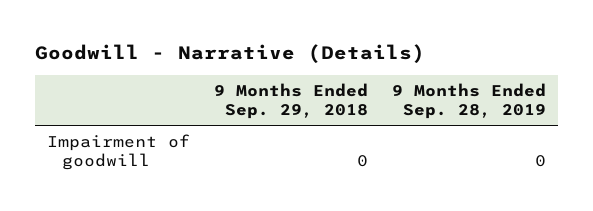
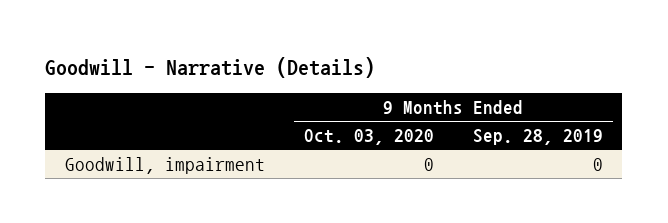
- | 9 Months Ended Sep. 29, 2018 | 9 Months Ended Sep. 28, 2019
+ | 9 Months Ended Oct. 03, 2020 | 9 Months Ended Sep. 28, 2019
- Impairment of goodwill | 0 | 0
+ Goodwill, impairment | 0 | 0

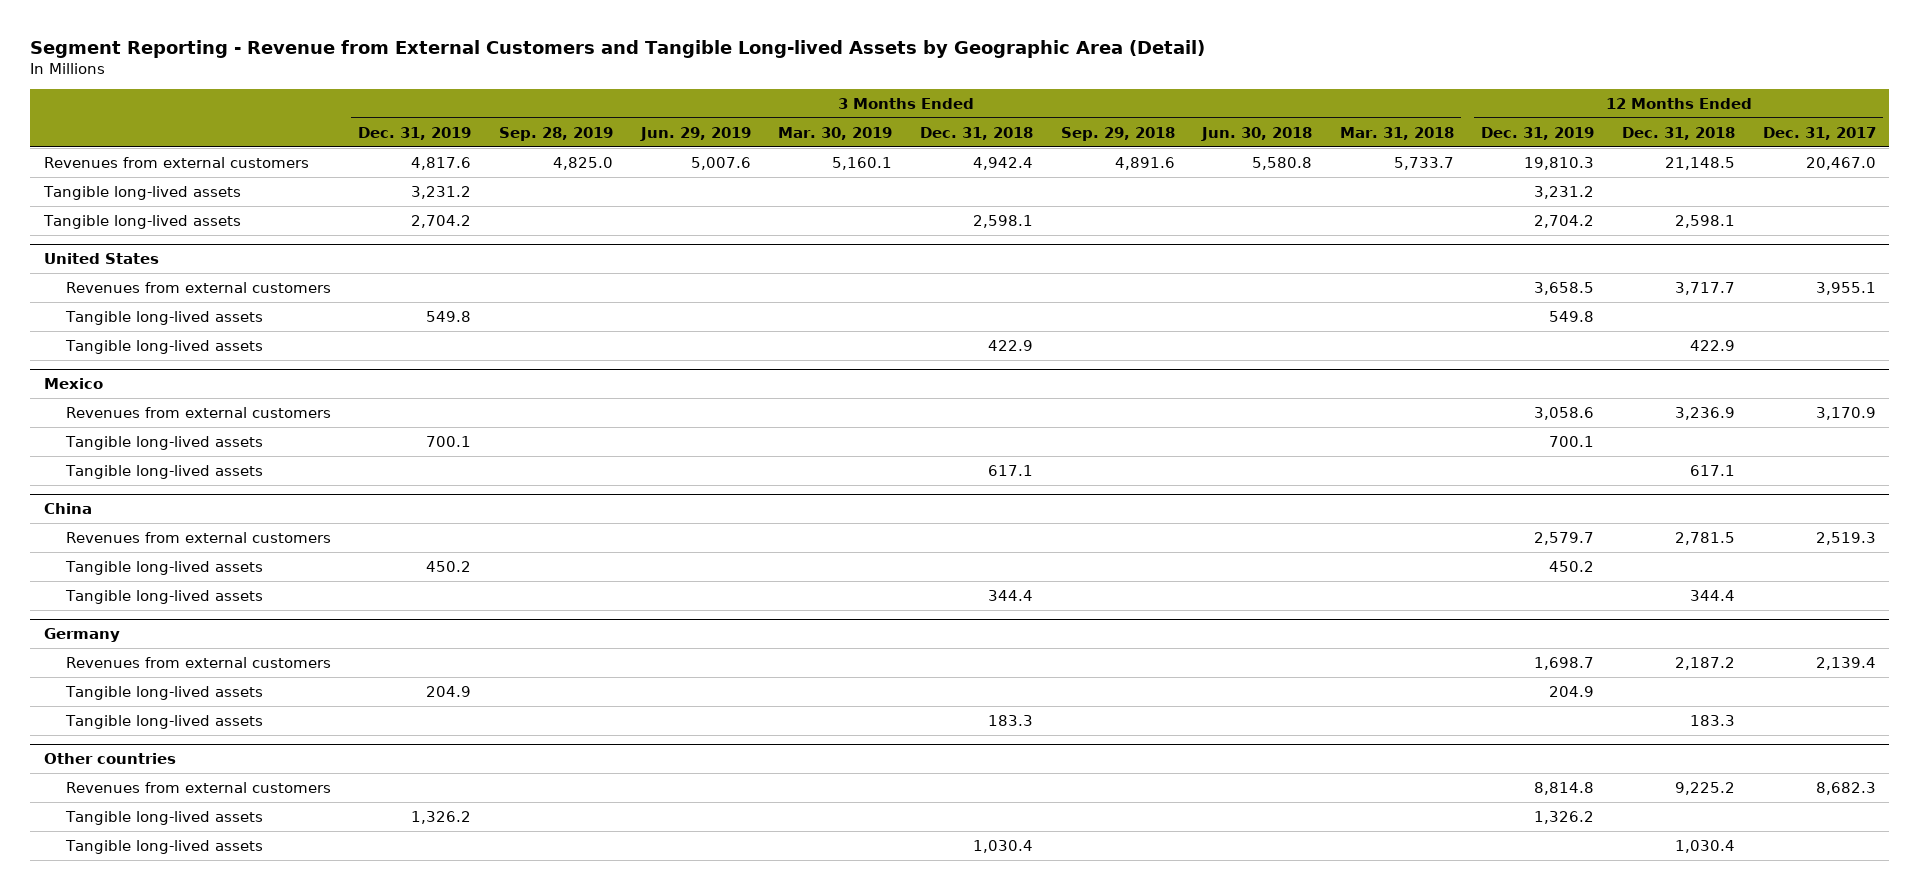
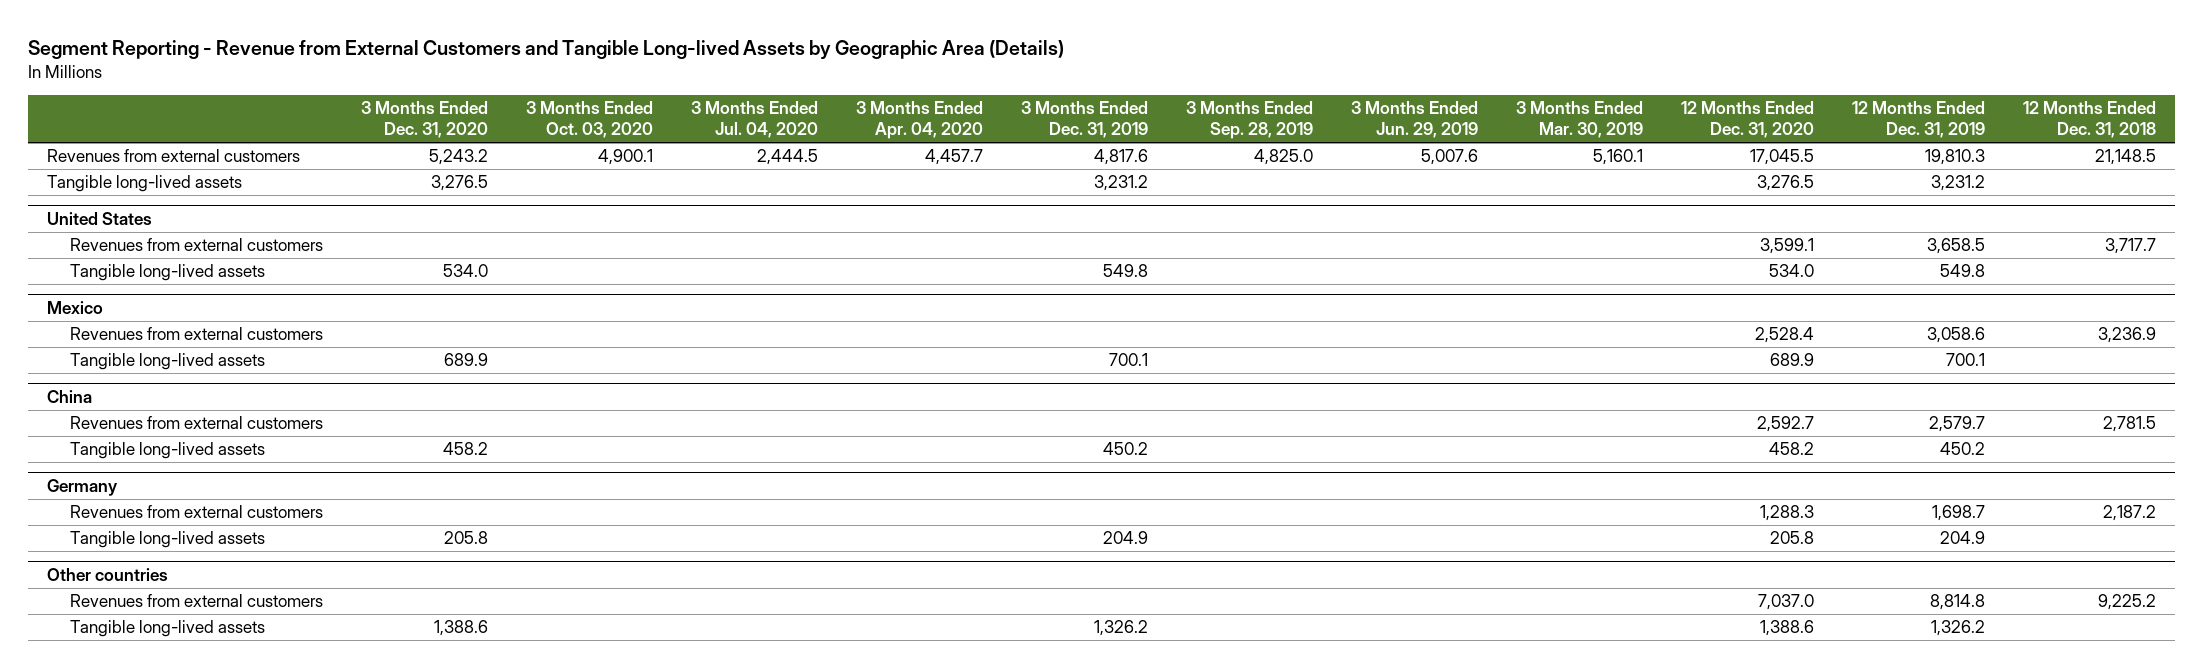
- Segment Reporting - Revenue from External Customers and Tangible Long-lived Assets by Geographic Area (Detail)
+ Segment Reporting - Revenue from External Customers and Tangible Long-lived Assets by Geographic Area (Details)
- | 3 Months Ended Dec. 31, 2019 | 3 Months Ended Sep. 28, 2019 | 3 Months Ended Jun. 29, 2019 | 3 Months Ended Mar. 30, 2019 | 3 Months Ended Dec. 31, 2018 | 3 Months Ended Sep. 29, 2018 | 3 Months Ended Jun. 30, 2018 | 3 Months Ended Mar. 31, 2018 | 12 Months Ended Dec. 31, 2019 | 12 Months Ended Dec. 31, 2018 | 12 Months Ended Dec. 31, 2017
+ | 3 Months Ended Dec. 31, 2020 | 3 Months Ended Oct. 03, 2020 | 3 Months Ended Jul. 04, 2020 | 3 Months Ended Apr. 04, 2020 | 3 Months Ended Dec. 31, 2019 | 3 Months Ended Sep. 28, 2019 | 3 Months Ended Jun. 29, 2019 | 3 Months Ended Mar. 30, 2019 | 12 Months Ended Dec. 31, 2020 | 12 Months Ended Dec. 31, 2019 | 12 Months Ended Dec. 31, 2018
- Tangible long-lived assets | 2,704.2 | | | | 2,598.1 | | | | 2,704.2 | 2,598.1 |
@ United States
- Tangible long-lived assets | | | | | 422.9 | | | | | 422.9 |
@ Mexico
- Tangible long-lived assets | | | | | 617.1 | | | | | 617.1 |
@ China
- Tangible long-lived assets | | | | | 344.4 | | | | | 344.4 |
@ Germany
- Tangible long-lived assets | | | | | 183.3 | | | | | 183.3 |
@ Other countries
- Tangible long-lived assets | | | | | 1,030.4 | | | | | 1,030.4 |

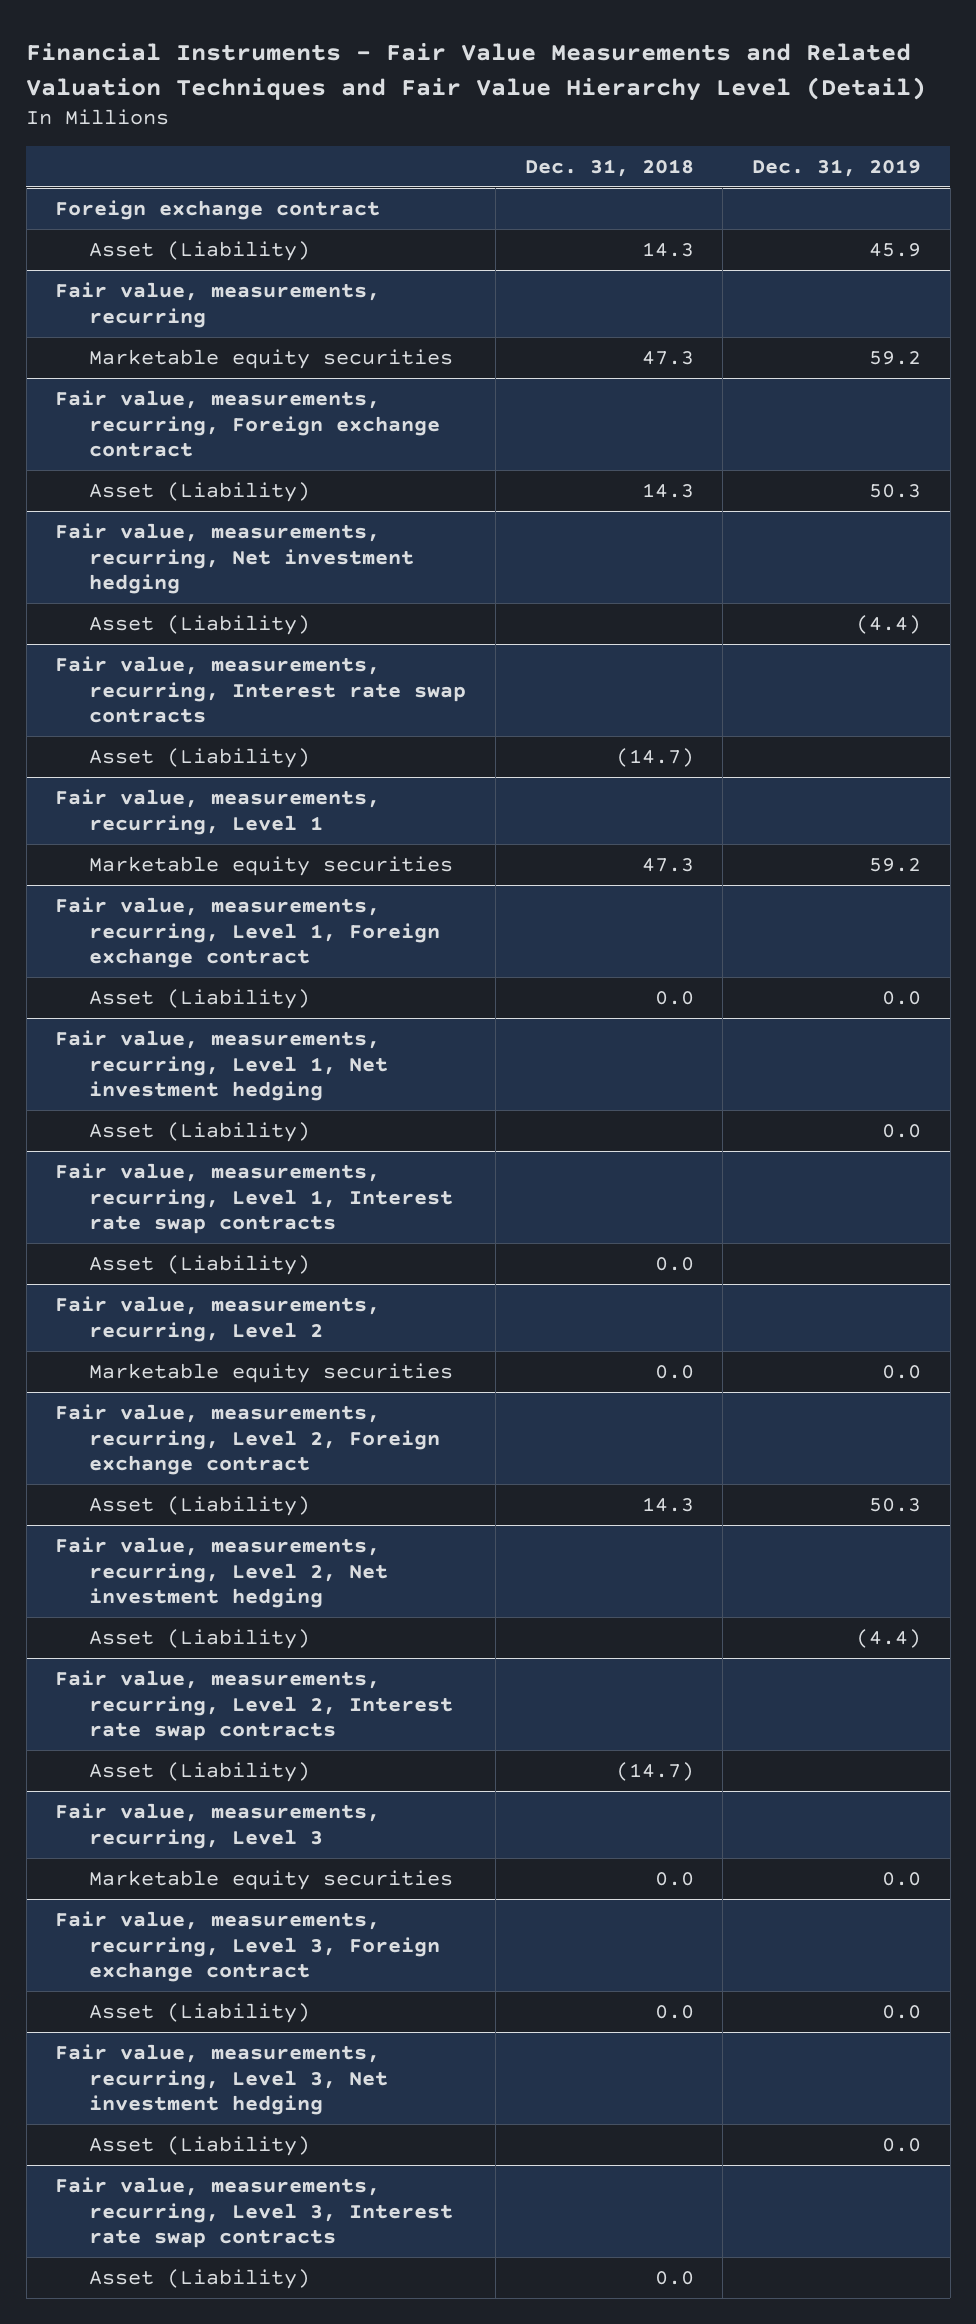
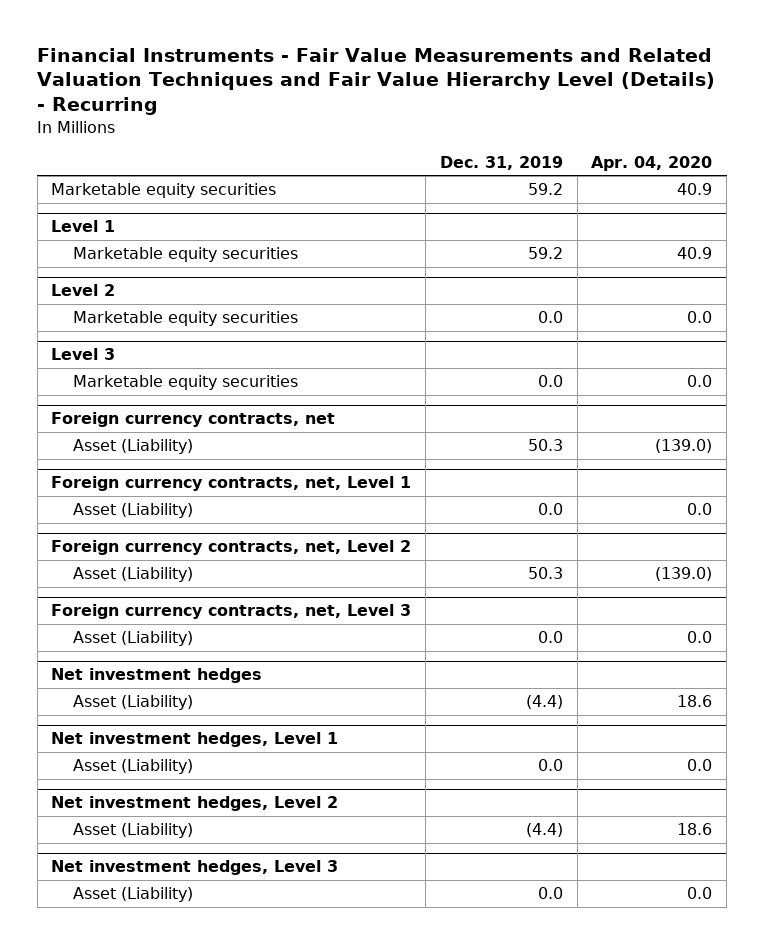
- Financial Instruments - Fair Value Measurements and Related Valuation Techniques and Fair Value Hierarchy Level (Detail)
+ Financial Instruments - Fair Value Measurements and Related Valuation Techniques and Fair Value Hierarchy Level (Details) - Recurring
- | Dec. 31, 2018 | Dec. 31, 2019
+ | Dec. 31, 2019 | Apr. 04, 2020
- Foreign exchange contract
- Asset (Liability) | 14.3 | 45.9
- Fair value, measurements, recurring
- Fair value, measurements, recurring, Foreign exchange contract
- Asset (Liability) | 14.3 | 50.3
- Fair value, measurements, recurring, Net investment hedging
- Asset (Liability) | | (4.4)
- Fair value, measurements, recurring, Interest rate swap contracts
- Asset (Liability) | (14.7) |
- Fair value, measurements, recurring, Level 1
+ Level 1
- Fair value, measurements, recurring, Level 1, Foreign exchange contract
- Asset (Liability) | 0.0 | 0.0
- Fair value, measurements, recurring, Level 1, Net investment hedging
- Asset (Liability) | | 0.0
- Fair value, measurements, recurring, Level 1, Interest rate swap contracts
- Asset (Liability) | 0.0 |
- Fair value, measurements, recurring, Level 2
+ Level 2
- Fair value, measurements, recurring, Level 2, Foreign exchange contract
+ Level 3
+ Marketable equity securities | 0.0 | 0.0
+ Foreign currency contracts, net
- Fair value, measurements, recurring, Level 2, Net investment hedging
+ Foreign currency contracts, net, Level 1
+ Asset (Liability) | 0.0 | 0.0
+ Foreign currency contracts, net, Level 2
+ Asset (Liability) | 50.3 | (139.0)
+ Foreign currency contracts, net, Level 3
+ Asset (Liability) | 0.0 | 0.0
+ Net investment hedges
- Fair value, measurements, recurring, Level 2, Interest rate swap contracts
- Asset (Liability) | (14.7) |
- Fair value, measurements, recurring, Level 3
- Marketable equity securities | 0.0 | 0.0
- Fair value, measurements, recurring, Level 3, Foreign exchange contract
+ Net investment hedges, Level 1
- Fair value, measurements, recurring, Level 3, Net investment hedging
+ Net investment hedges, Level 2
+ Asset (Liability) | (4.4) | 18.6
+ Net investment hedges, Level 3
- Fair value, measurements, recurring, Level 3, Interest rate swap contracts
- Asset (Liability) | 0.0 |

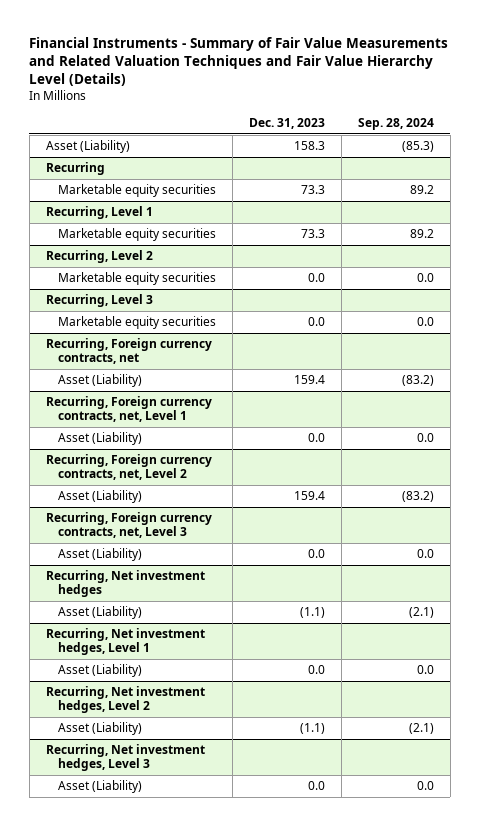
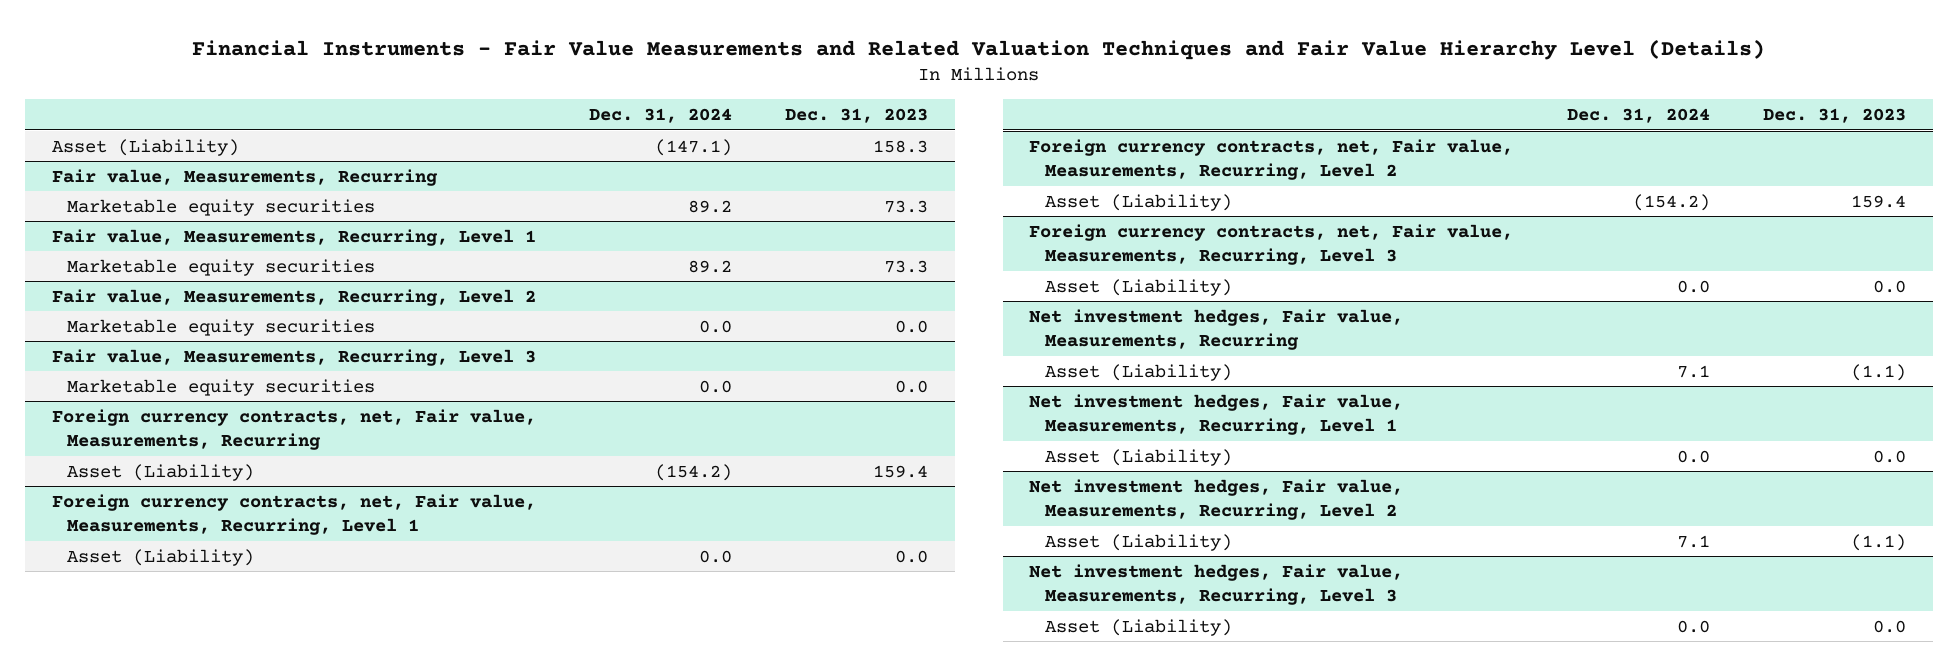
- Financial Instruments - Summary of Fair Value Measurements and Related Valuation Techniques and Fair Value Hierarchy Level (Details)
+ Financial Instruments - Fair Value Measurements and Related Valuation Techniques and Fair Value Hierarchy Level (Details)
- | Dec. 31, 2023 | Sep. 28, 2024
+ | Dec. 31, 2024 | Dec. 31, 2023
- Recurring
+ Fair value, Measurements, Recurring
- Recurring, Level 1
+ Fair value, Measurements, Recurring, Level 1
- Recurring, Level 2
+ Fair value, Measurements, Recurring, Level 2
- Recurring, Level 3
+ Fair value, Measurements, Recurring, Level 3
- Recurring, Foreign currency contracts, net
+ Foreign currency contracts, net, Fair value, Measurements, Recurring
- Recurring, Foreign currency contracts, net, Level 1
+ Foreign currency contracts, net, Fair value, Measurements, Recurring, Level 1
- Recurring, Foreign currency contracts, net, Level 2
+ Foreign currency contracts, net, Fair value, Measurements, Recurring, Level 2
- Recurring, Foreign currency contracts, net, Level 3
+ Foreign currency contracts, net, Fair value, Measurements, Recurring, Level 3
- Recurring, Net investment hedges
+ Net investment hedges, Fair value, Measurements, Recurring
- Recurring, Net investment hedges, Level 1
+ Net investment hedges, Fair value, Measurements, Recurring, Level 1
- Recurring, Net investment hedges, Level 2
+ Net investment hedges, Fair value, Measurements, Recurring, Level 2
- Recurring, Net investment hedges, Level 3
+ Net investment hedges, Fair value, Measurements, Recurring, Level 3

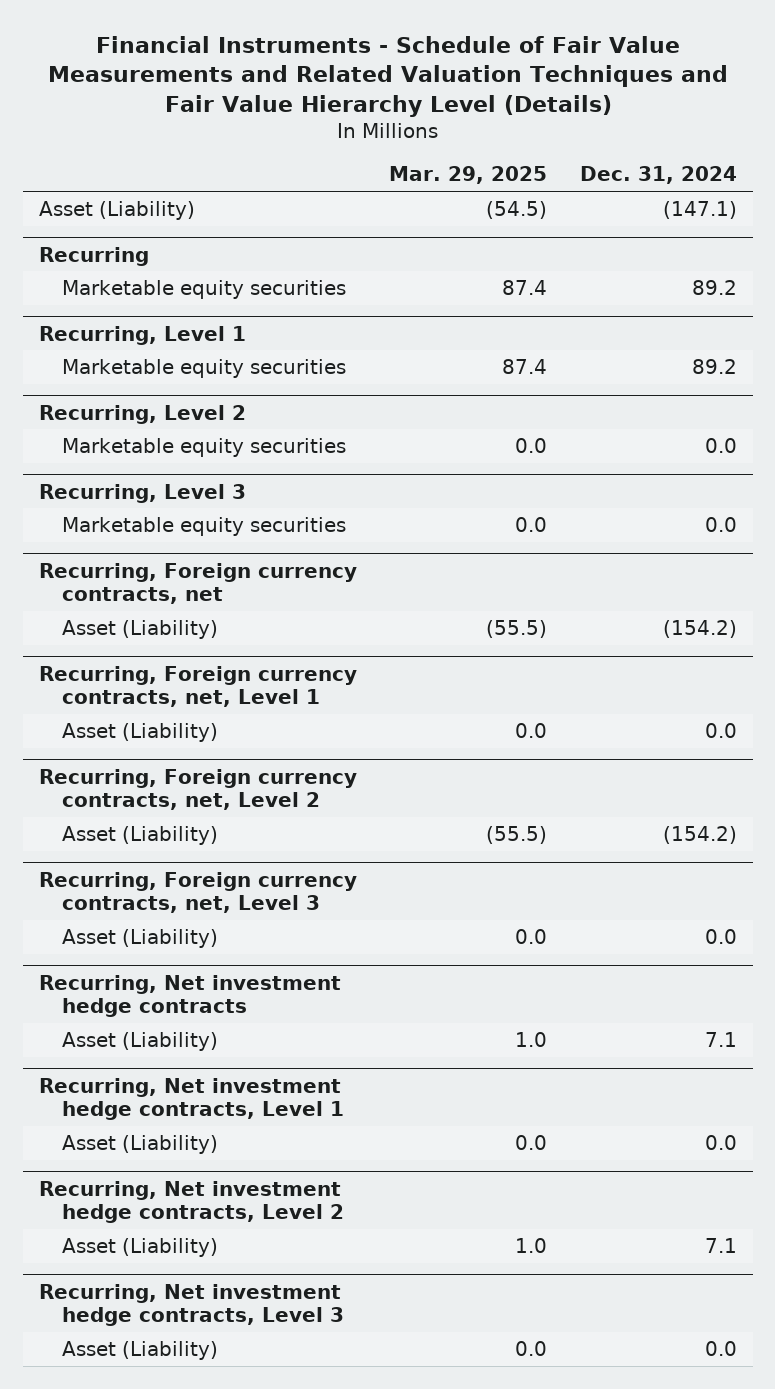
- Financial Instruments - Fair Value Measurements and Related Valuation Techniques and Fair Value Hierarchy Level (Details)
+ Financial Instruments - Schedule of Fair Value Measurements and Related Valuation Techniques and Fair Value Hierarchy Level (Details)
- | Dec. 31, 2024 | Dec. 31, 2023
+ | Mar. 29, 2025 | Dec. 31, 2024
- Fair value, Measurements, Recurring
+ Recurring
- Fair value, Measurements, Recurring, Level 1
+ Recurring, Level 1
- Fair value, Measurements, Recurring, Level 2
+ Recurring, Level 2
- Fair value, Measurements, Recurring, Level 3
+ Recurring, Level 3
- Foreign currency contracts, net, Fair value, Measurements, Recurring
+ Recurring, Foreign currency contracts, net
- Foreign currency contracts, net, Fair value, Measurements, Recurring, Level 1
+ Recurring, Foreign currency contracts, net, Level 1
- Foreign currency contracts, net, Fair value, Measurements, Recurring, Level 2
+ Recurring, Foreign currency contracts, net, Level 2
- Foreign currency contracts, net, Fair value, Measurements, Recurring, Level 3
+ Recurring, Foreign currency contracts, net, Level 3
- Net investment hedges, Fair value, Measurements, Recurring
+ Recurring, Net investment hedge contracts
- Net investment hedges, Fair value, Measurements, Recurring, Level 1
+ Recurring, Net investment hedge contracts, Level 1
- Net investment hedges, Fair value, Measurements, Recurring, Level 2
+ Recurring, Net investment hedge contracts, Level 2
- Net investment hedges, Fair value, Measurements, Recurring, Level 3
+ Recurring, Net investment hedge contracts, Level 3

